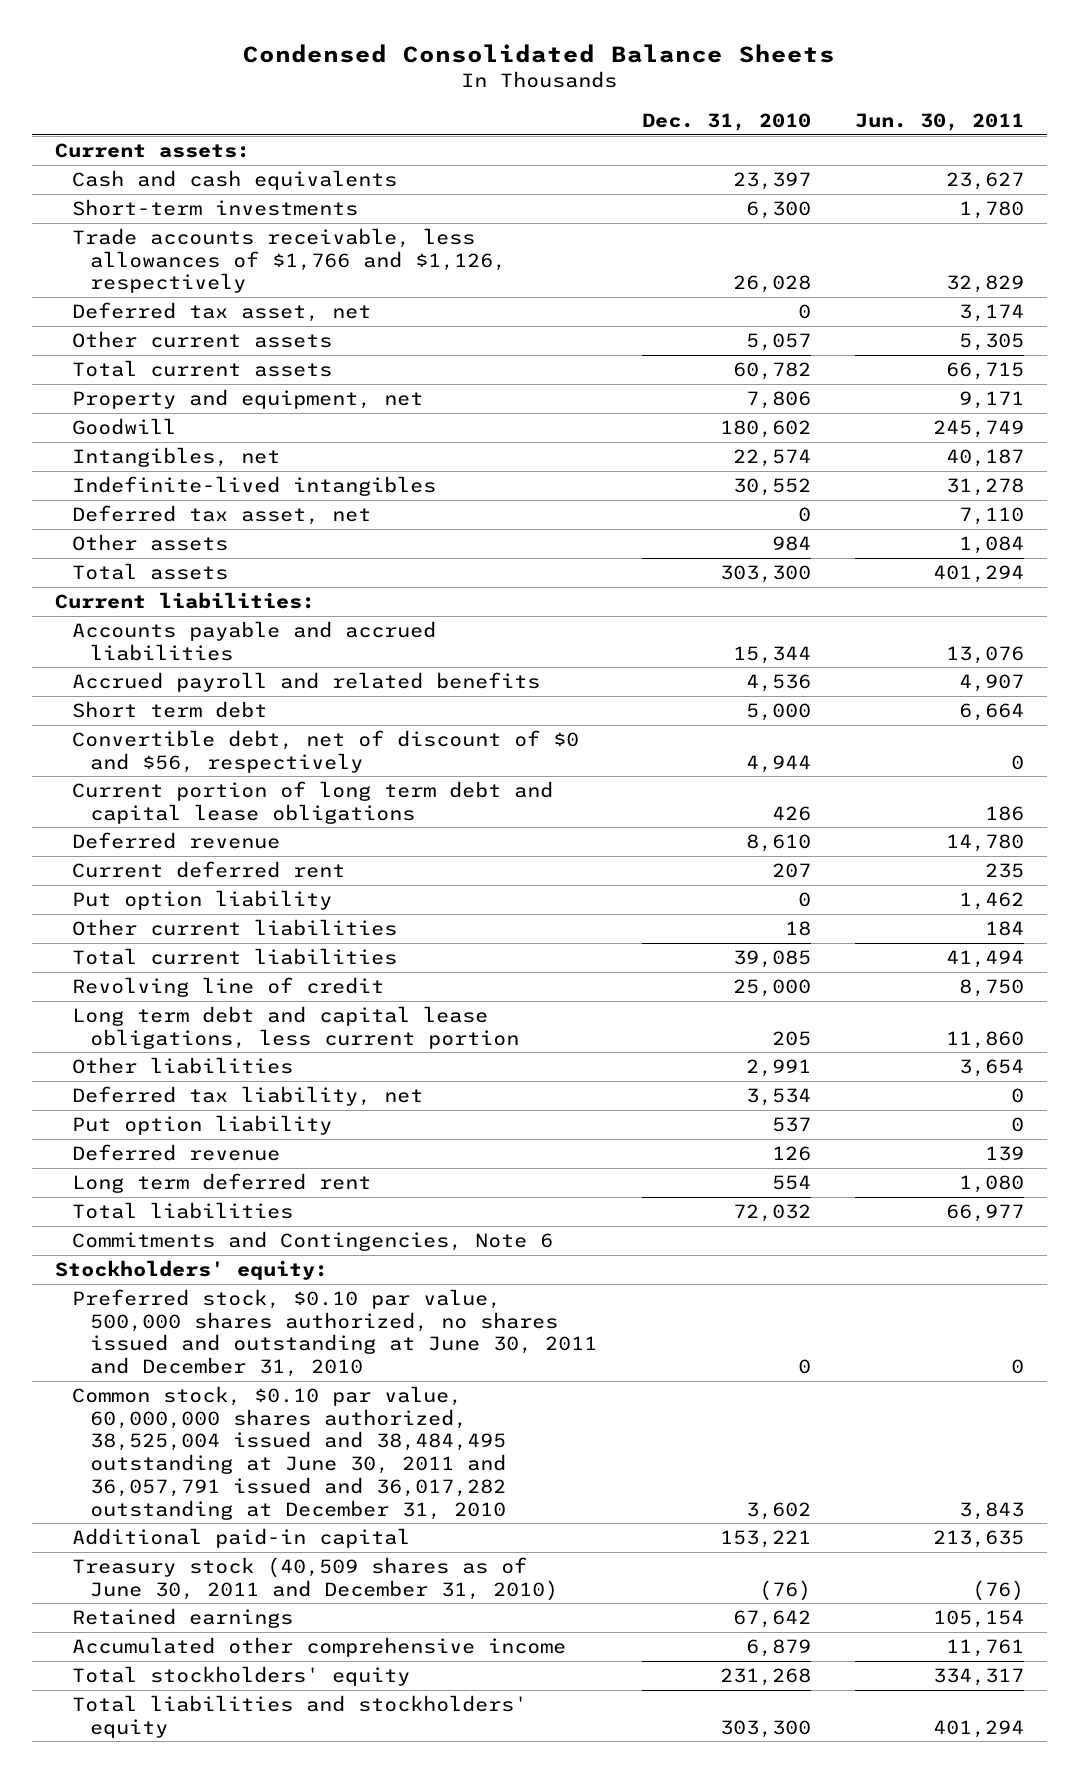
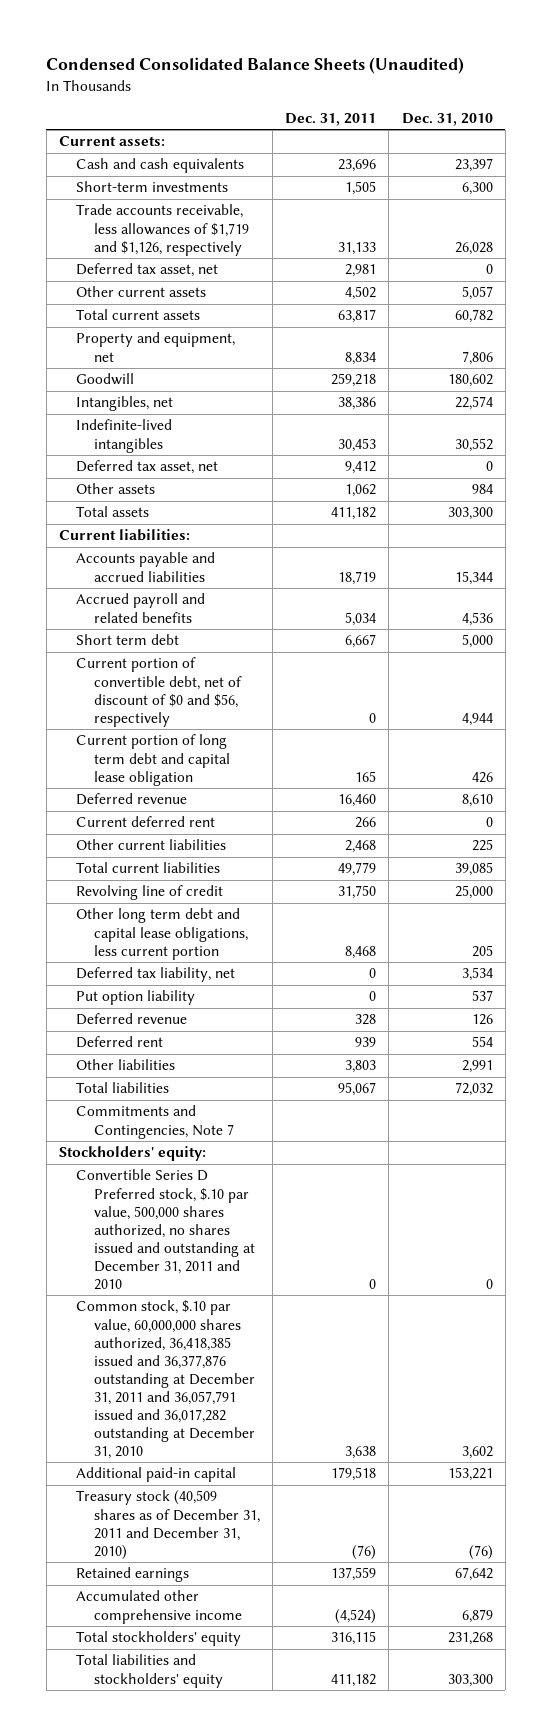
- Condensed Consolidated Balance Sheets
+ Condensed Consolidated Balance Sheets (Unaudited)
- | Dec. 31, 2010 | Jun. 30, 2011
+ | Dec. 31, 2011 | Dec. 31, 2010
- Trade accounts receivable, less allowances of $1,766 and $1,126, respectively | 26,028 | 32,829
+ Trade accounts receivable, less allowances of $1,719 and $1,126, respectively | 31,133 | 26,028
- Convertible debt, net of discount of $0 and $56, respectively | 4,944 | 0
- Current portion of long term debt and capital lease obligations | 426 | 186
+ Current portion of convertible debt, net of discount of $0 and $56, respectively | 0 | 4,944
+ Current portion of long term debt and capital lease obligation | 165 | 426
- Current deferred rent | 207 | 235
- Put option liability | 0 | 1,462
- Other current liabilities | 18 | 184
+ Current deferred rent | 266 | 0
+ Other current liabilities | 2,468 | 225
- Long term debt and capital lease obligations, less current portion | 205 | 11,860
+ Other long term debt and capital lease obligations, less current portion | 8,468 | 205
- Long term deferred rent | 554 | 1,080
+ Deferred rent | 939 | 554
moved down: Other liabilities | 3,803 | 2,991
- Commitments and Contingencies, Note 6
+ Commitments and Contingencies, Note 7
- Preferred stock, $0.10 par value, 500,000 shares authorized, no shares issued and outstanding at June 30, 2011 and December 31, 2010 | 0 | 0
- Common stock, $0.10 par value, 60,000,000 shares authorized, 38,525,004 issued and 38,484,495 outstanding at June 30, 2011 and 36,057,791 issued and 36,017,282 outstanding at December 31, 2010 | 3,602 | 3,843
+ Convertible Series D Preferred stock, $.10 par value, 500,000 shares authorized, no shares issued and outstanding at December 31, 2011 and 2010 | 0 | 0
+ Common stock, $.10 par value, 60,000,000 shares authorized, 36,418,385 issued and 36,377,876 outstanding at December 31, 2011 and 36,057,791 issued and 36,017,282 outstanding at December 31, 2010 | 3,638 | 3,602
- Treasury stock (40,509 shares as of June 30, 2011 and December 31, 2010) | (76) | (76)
+ Treasury stock (40,509 shares as of December 31, 2011 and December 31, 2010) | (76) | (76)

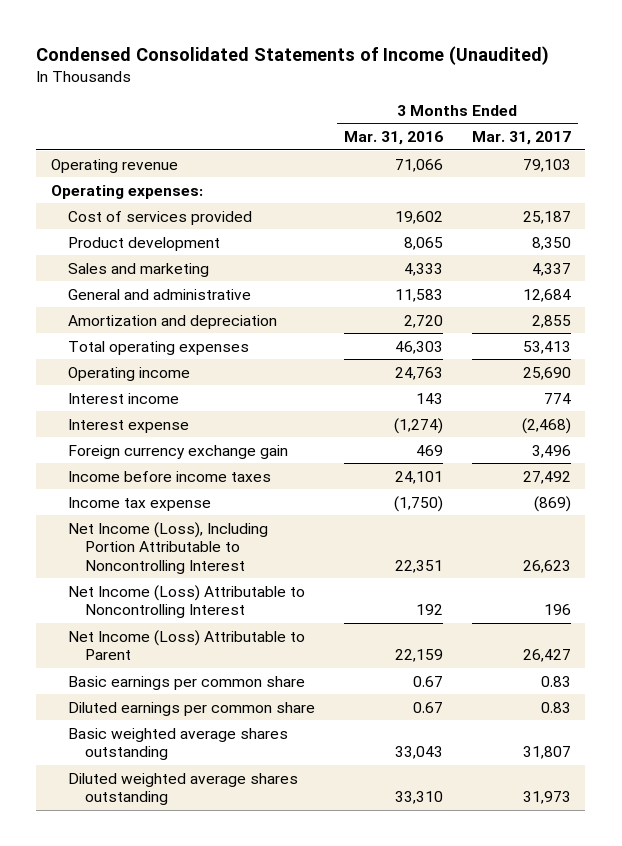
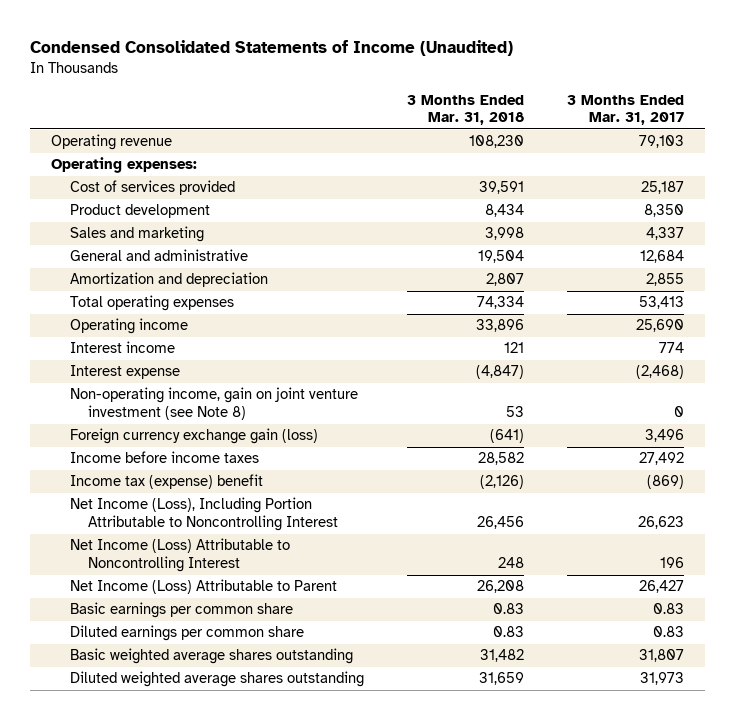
- | 3 Months Ended Mar. 31, 2016 | 3 Months Ended Mar. 31, 2017
+ | 3 Months Ended Mar. 31, 2018 | 3 Months Ended Mar. 31, 2017
- Foreign currency exchange gain | 469 | 3,496
+ Non-operating income, gain on joint venture investment (see Note 8) | 53 | 0
+ Foreign currency exchange gain (loss) | (641) | 3,496
- Income tax expense | (1,750) | (869)
+ Income tax (expense) benefit | (2,126) | (869)

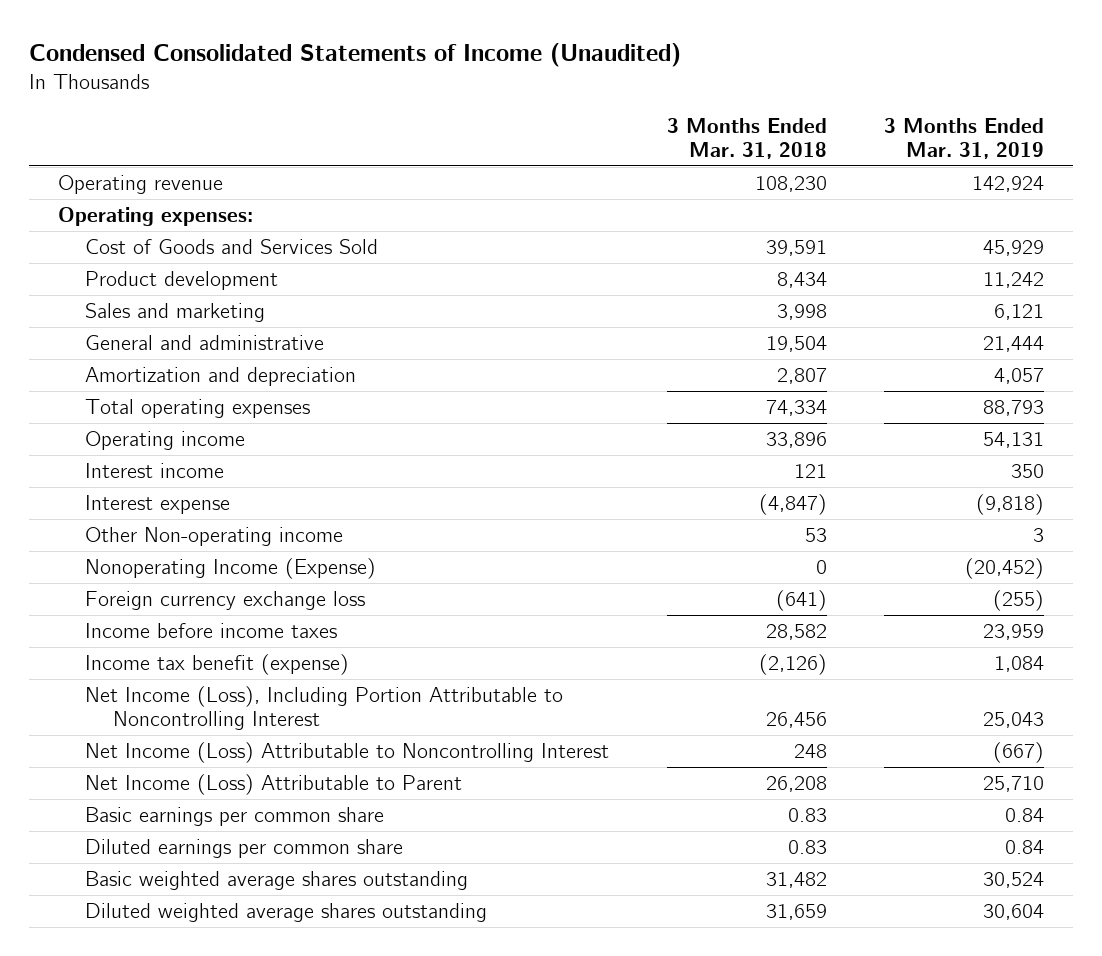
- | 3 Months Ended Mar. 31, 2018 | 3 Months Ended Mar. 31, 2017
+ | 3 Months Ended Mar. 31, 2018 | 3 Months Ended Mar. 31, 2019
- Cost of services provided | 39,591 | 25,187
+ Cost of Goods and Services Sold | 39,591 | 45,929
- Non-operating income, gain on joint venture investment (see Note 8) | 53 | 0
- Foreign currency exchange gain (loss) | (641) | 3,496
+ Other Non-operating income | 53 | 3
+ Nonoperating Income (Expense) | 0 | (20,452)
+ Foreign currency exchange loss | (641) | (255)
- Income tax (expense) benefit | (2,126) | (869)
+ Income tax benefit (expense) | (2,126) | 1,084

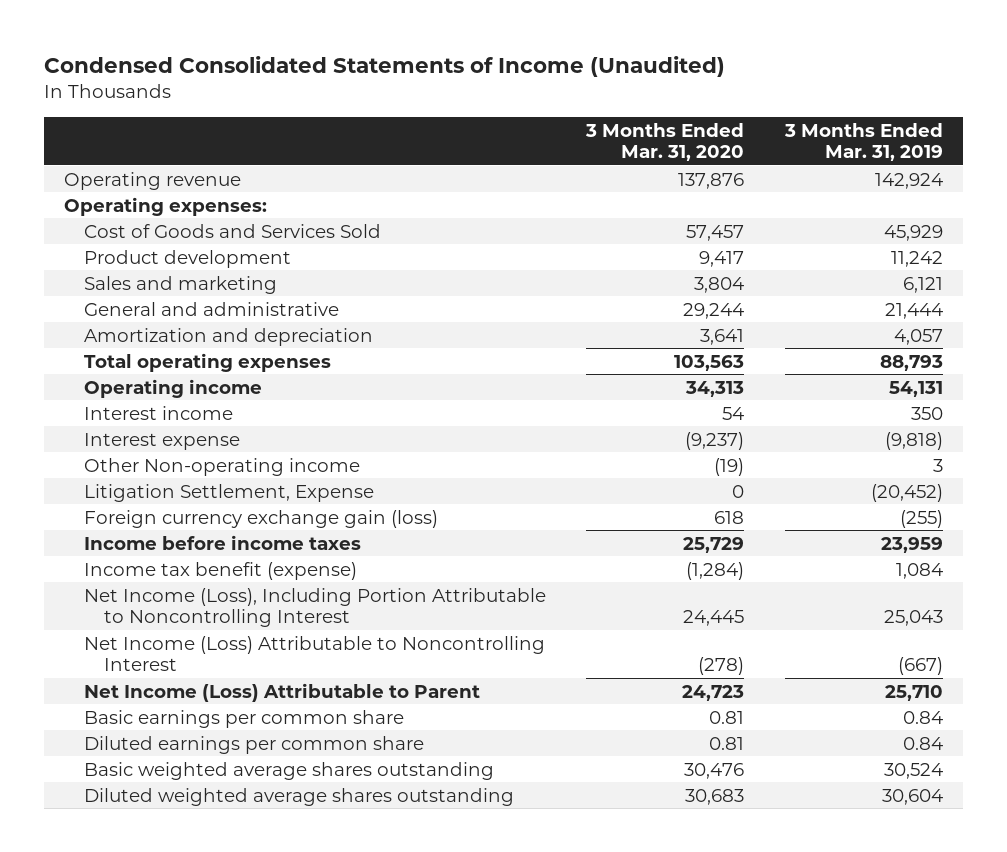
- | 3 Months Ended Mar. 31, 2018 | 3 Months Ended Mar. 31, 2019
+ | 3 Months Ended Mar. 31, 2020 | 3 Months Ended Mar. 31, 2019
- Nonoperating Income (Expense) | 0 | (20,452)
- Foreign currency exchange loss | (641) | (255)
+ Litigation Settlement, Expense | 0 | (20,452)
+ Foreign currency exchange gain (loss) | 618 | (255)

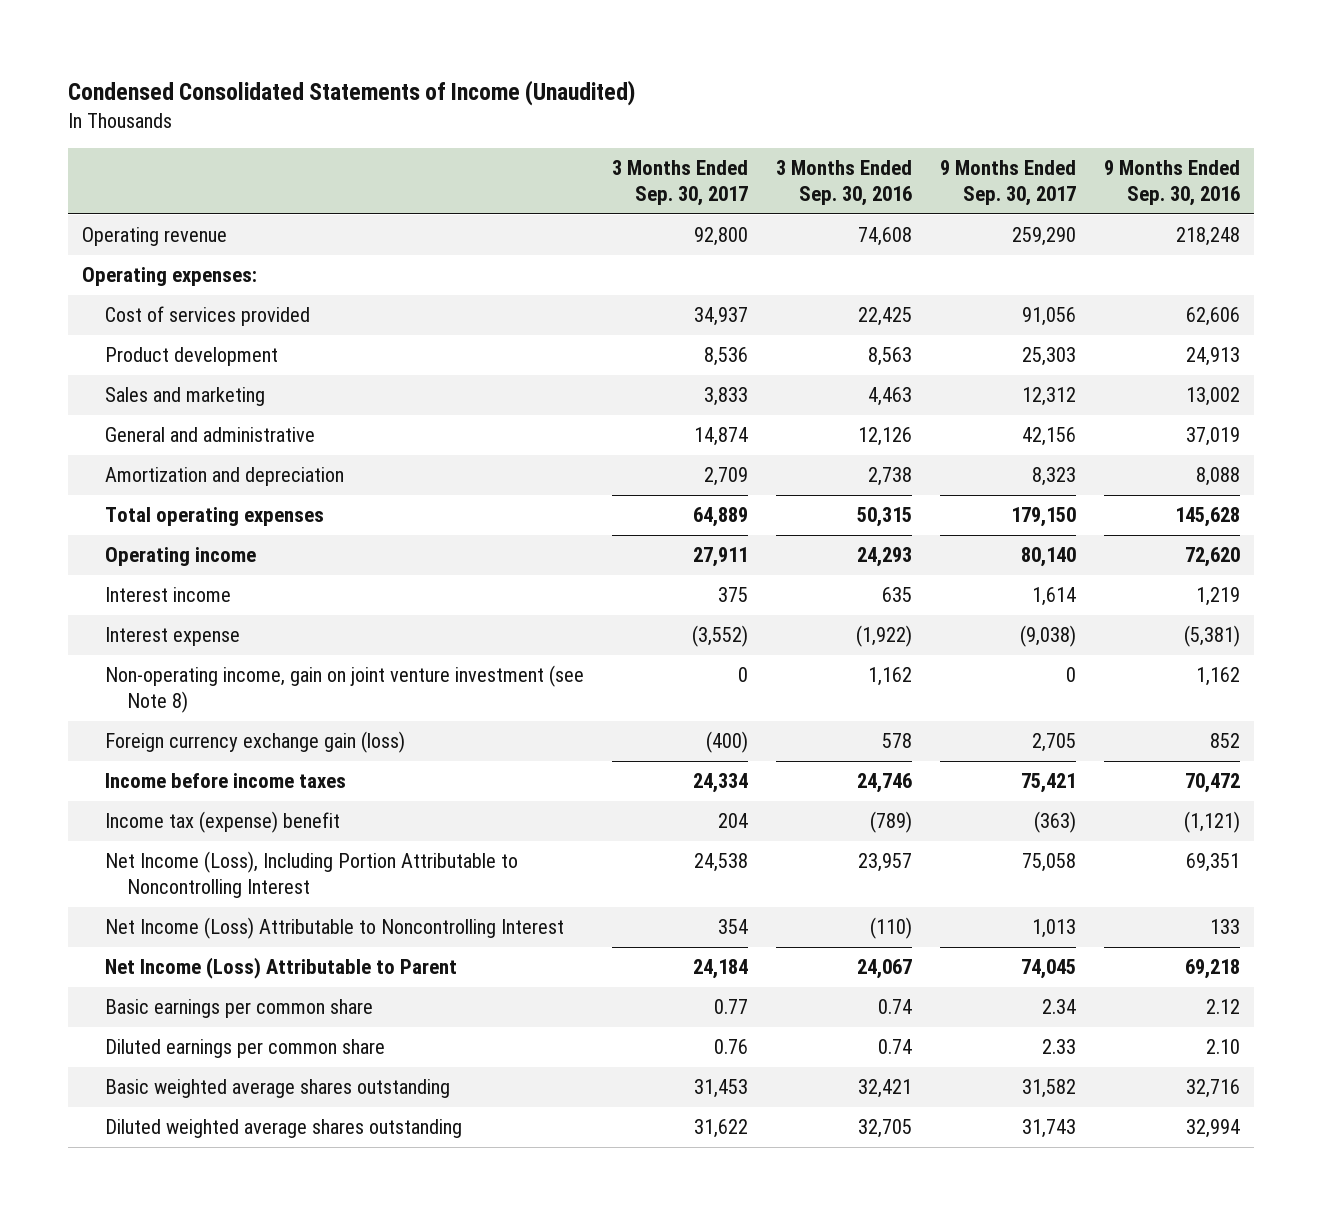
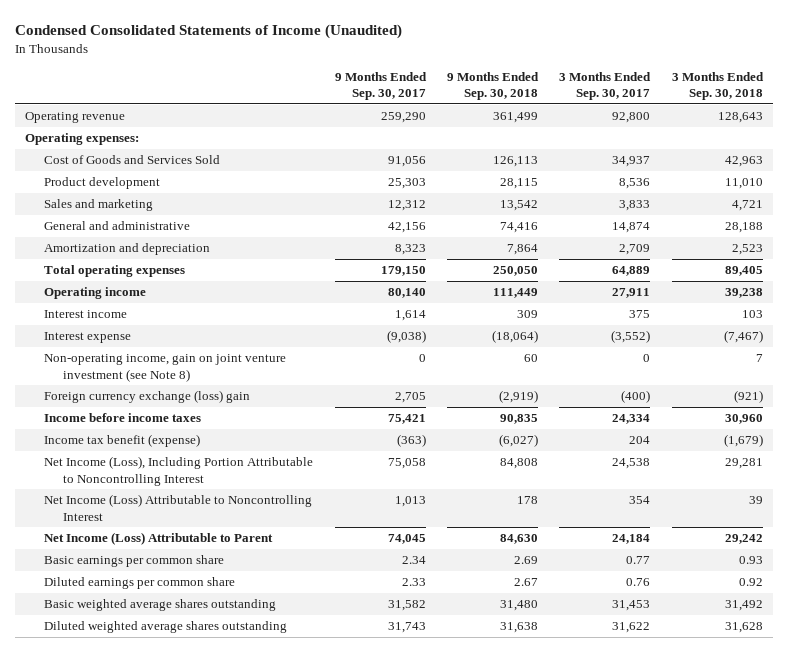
- | 3 Months Ended Sep. 30, 2017 | 3 Months Ended Sep. 30, 2016 | 9 Months Ended Sep. 30, 2017 | 9 Months Ended Sep. 30, 2016
+ | 9 Months Ended Sep. 30, 2017 | 9 Months Ended Sep. 30, 2018 | 3 Months Ended Sep. 30, 2017 | 3 Months Ended Sep. 30, 2018
- Cost of services provided | 34,937 | 22,425 | 91,056 | 62,606
+ Cost of Goods and Services Sold | 91,056 | 126,113 | 34,937 | 42,963
- Foreign currency exchange gain (loss) | (400) | 578 | 2,705 | 852
+ Foreign currency exchange (loss) gain | 2,705 | (2,919) | (400) | (921)
- Income tax (expense) benefit | 204 | (789) | (363) | (1,121)
+ Income tax benefit (expense) | (363) | (6,027) | 204 | (1,679)

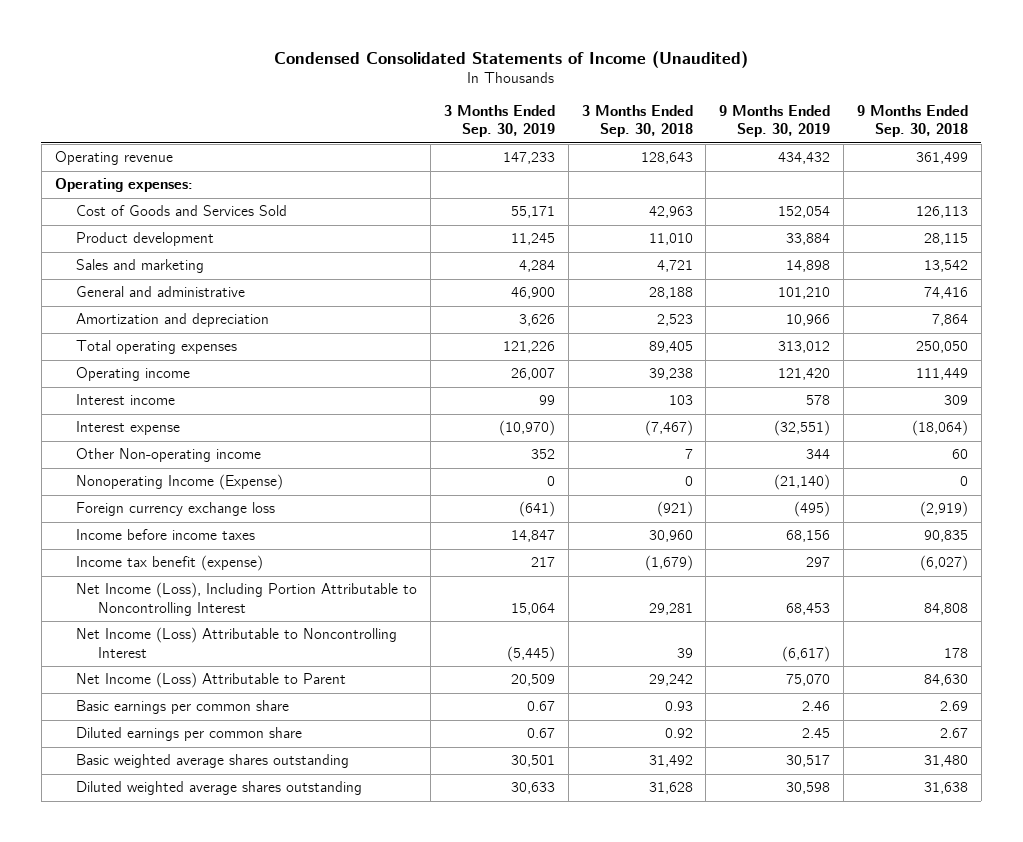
- | 9 Months Ended Sep. 30, 2017 | 9 Months Ended Sep. 30, 2018 | 3 Months Ended Sep. 30, 2017 | 3 Months Ended Sep. 30, 2018
+ | 3 Months Ended Sep. 30, 2019 | 3 Months Ended Sep. 30, 2018 | 9 Months Ended Sep. 30, 2019 | 9 Months Ended Sep. 30, 2018
- Non-operating income, gain on joint venture investment (see Note 8) | 0 | 60 | 0 | 7
- Foreign currency exchange (loss) gain | 2,705 | (2,919) | (400) | (921)
+ Other Non-operating income | 352 | 7 | 344 | 60
+ Nonoperating Income (Expense) | 0 | 0 | (21,140) | 0
+ Foreign currency exchange loss | (641) | (921) | (495) | (2,919)

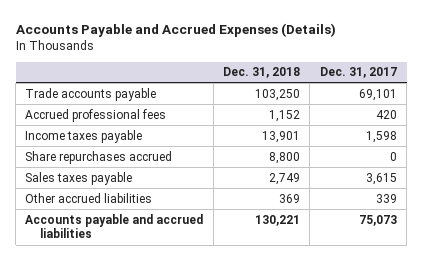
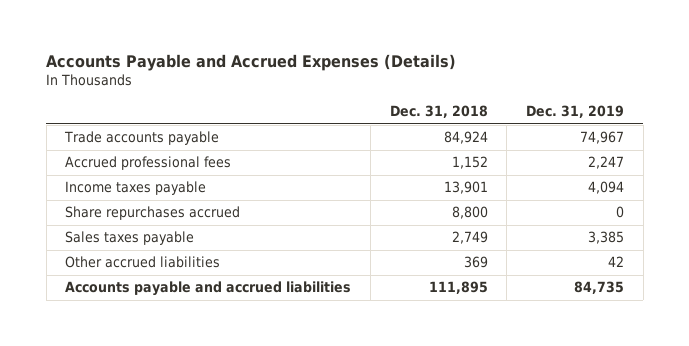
- | Dec. 31, 2018 | Dec. 31, 2017
+ | Dec. 31, 2018 | Dec. 31, 2019
- Trade accounts payable | 103,250 | 69,101
+ Trade accounts payable | 84,924 | 74,967
- Accounts payable and accrued liabilities | 130,221 | 75,073
+ Accounts payable and accrued liabilities | 111,895 | 84,735

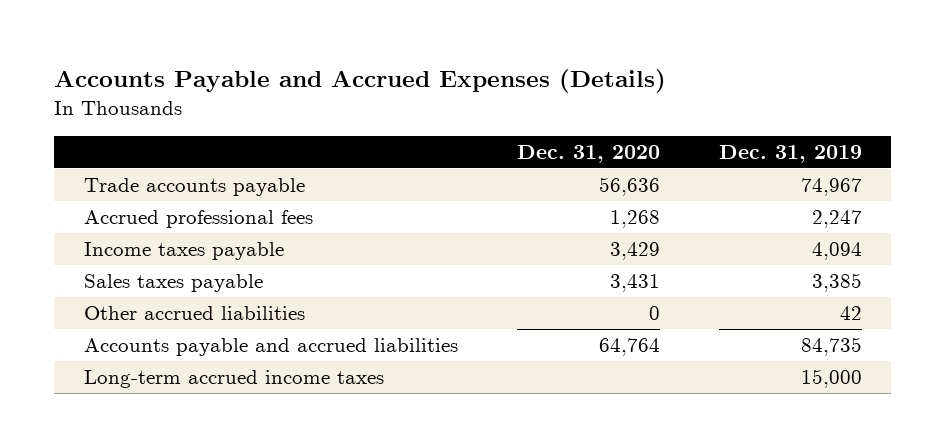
- | Dec. 31, 2018 | Dec. 31, 2019
+ | Dec. 31, 2020 | Dec. 31, 2019
- Share repurchases accrued | 8,800 | 0
+ Long-term accrued income taxes | | 15,000

